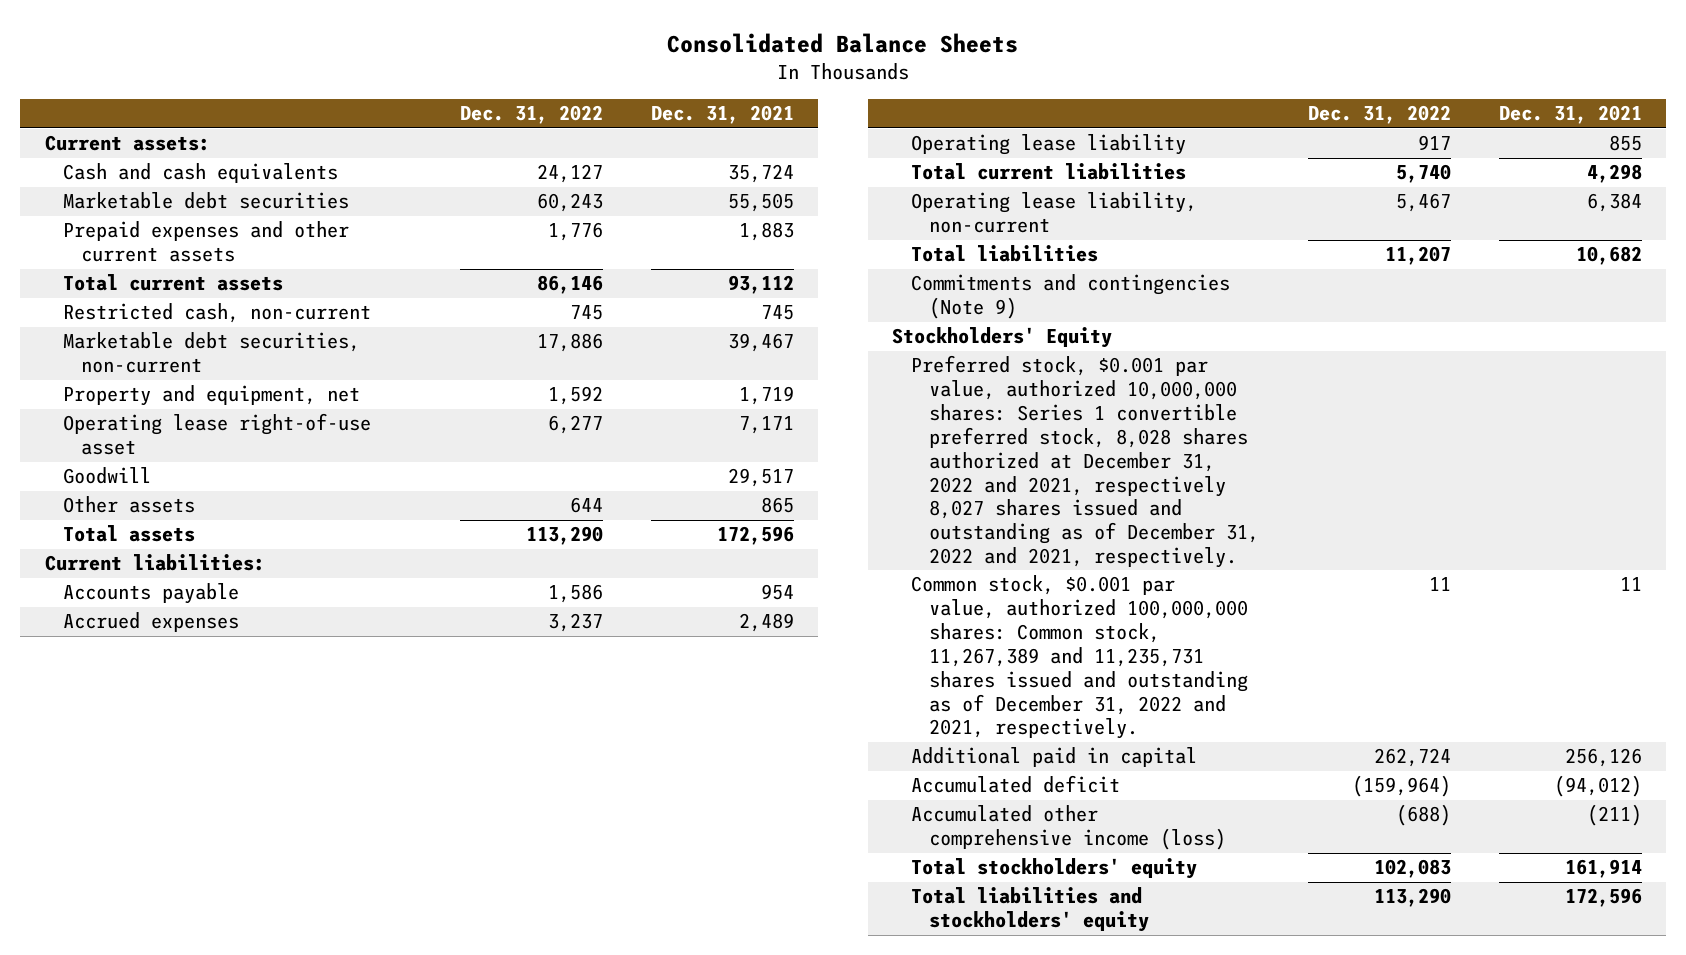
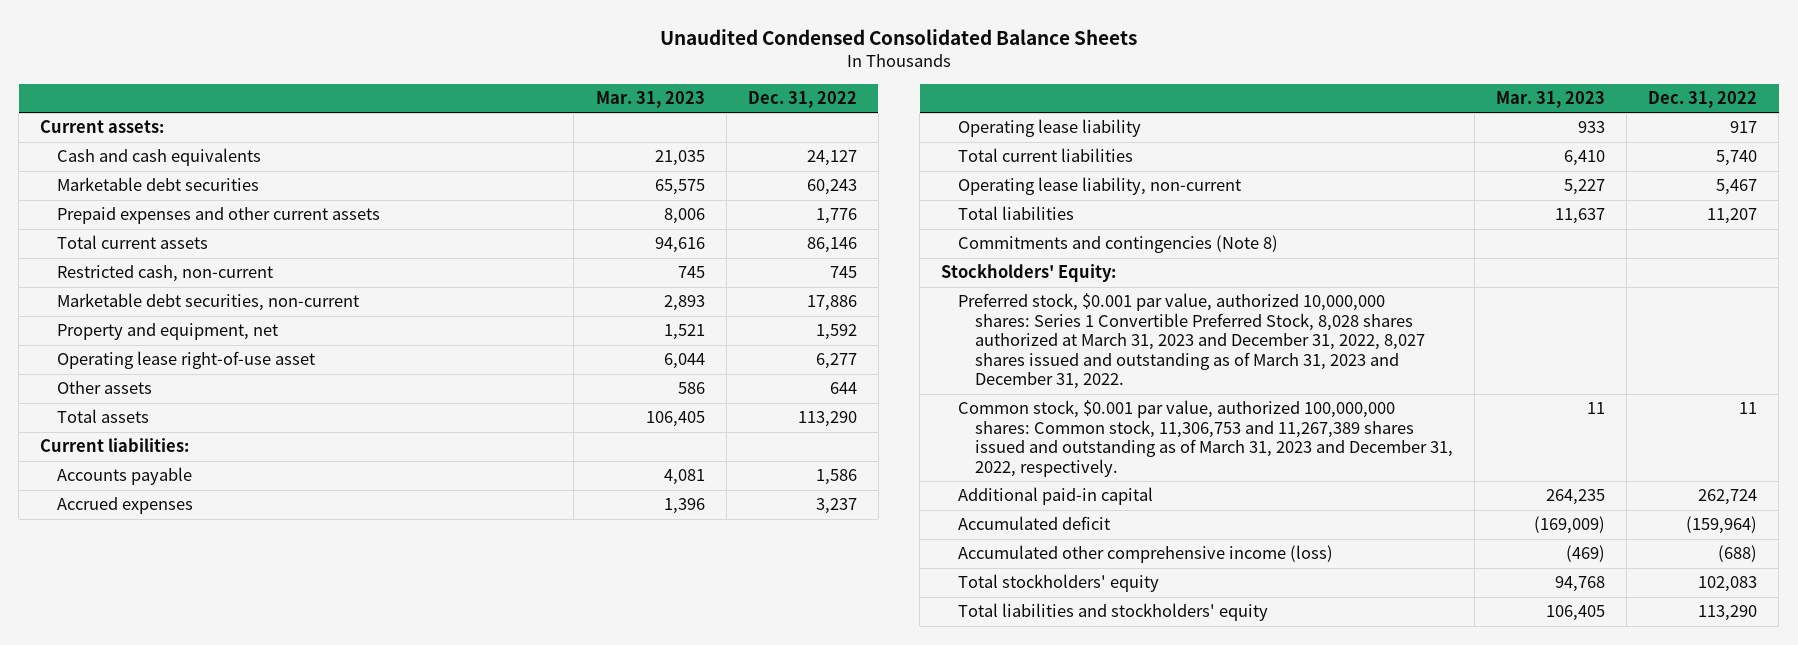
- Consolidated Balance Sheets
+ Unaudited Condensed Consolidated Balance Sheets
- | Dec. 31, 2022 | Dec. 31, 2021
+ | Mar. 31, 2023 | Dec. 31, 2022
- Goodwill | | 29,517
- Commitments and contingencies (Note 9)
- Stockholders' Equity
- Preferred stock, $0.001 par value, authorized 10,000,000 shares: Series 1 convertible preferred stock, 8,028 shares authorized at December 31, 2022 and 2021, respectively 8,027 shares issued and outstanding as of December 31, 2022 and 2021, respectively.
- Common stock, $0.001 par value, authorized 100,000,000 shares: Common stock, 11,267,389 and 11,235,731 shares issued and outstanding as of December 31, 2022 and 2021, respectively. | 11 | 11
- Additional paid in capital | 262,724 | 256,126
+ Commitments and contingencies (Note 8)
+ Stockholders' Equity:
+ Preferred stock, $0.001 par value, authorized 10,000,000 shares: Series 1 Convertible Preferred Stock, 8,028 shares authorized at March 31, 2023 and December 31, 2022, 8,027 shares issued and outstanding as of March 31, 2023 and December 31, 2022.
+ Common stock, $0.001 par value, authorized 100,000,000 shares: Common stock, 11,306,753 and 11,267,389 shares issued and outstanding as of March 31, 2023 and December 31, 2022, respectively. | 11 | 11
+ Additional paid-in capital | 264,235 | 262,724

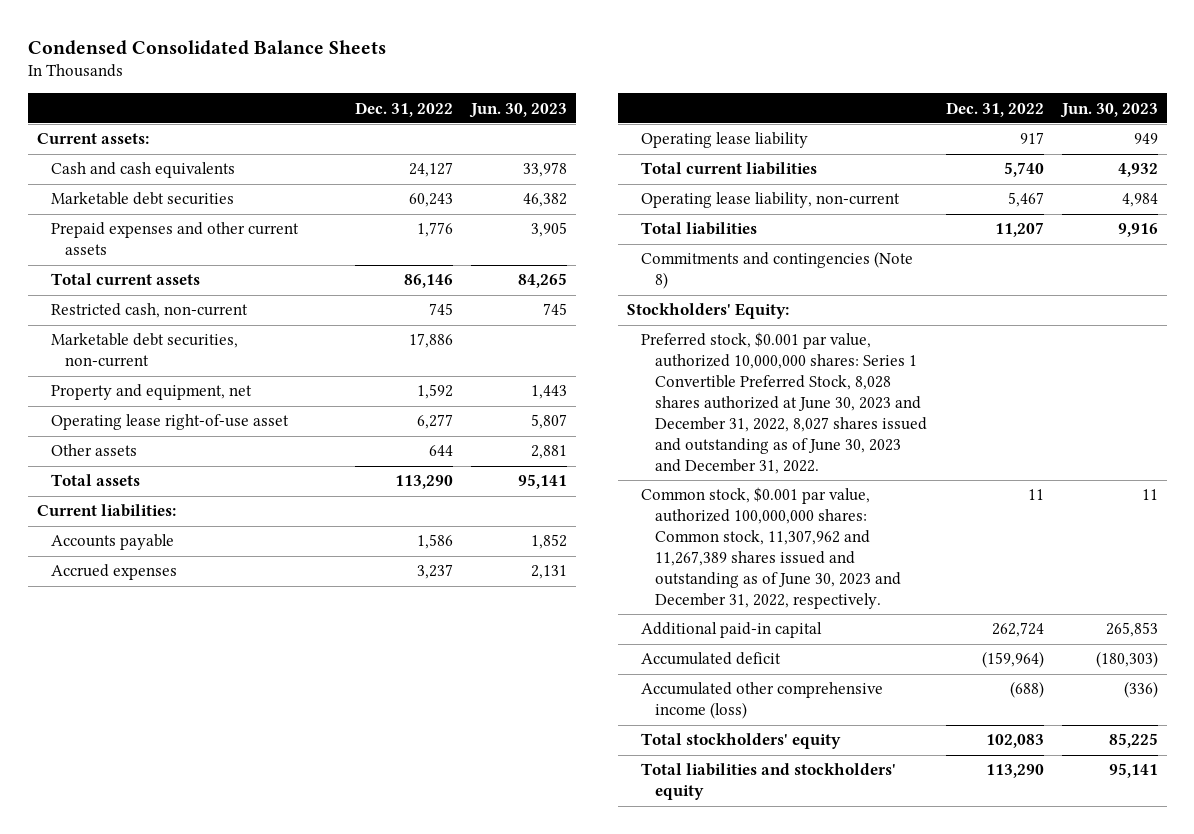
- Unaudited Condensed Consolidated Balance Sheets
+ Condensed Consolidated Balance Sheets
- | Mar. 31, 2023 | Dec. 31, 2022
+ | Dec. 31, 2022 | Jun. 30, 2023
- Preferred stock, $0.001 par value, authorized 10,000,000 shares: Series 1 Convertible Preferred Stock, 8,028 shares authorized at March 31, 2023 and December 31, 2022, 8,027 shares issued and outstanding as of March 31, 2023 and December 31, 2022.
- Common stock, $0.001 par value, authorized 100,000,000 shares: Common stock, 11,306,753 and 11,267,389 shares issued and outstanding as of March 31, 2023 and December 31, 2022, respectively. | 11 | 11
+ Preferred stock, $0.001 par value, authorized 10,000,000 shares: Series 1 Convertible Preferred Stock, 8,028 shares authorized at June 30, 2023 and December 31, 2022, 8,027 shares issued and outstanding as of June 30, 2023 and December 31, 2022.
+ Common stock, $0.001 par value, authorized 100,000,000 shares: Common stock, 11,307,962 and 11,267,389 shares issued and outstanding as of June 30, 2023 and December 31, 2022, respectively. | 11 | 11

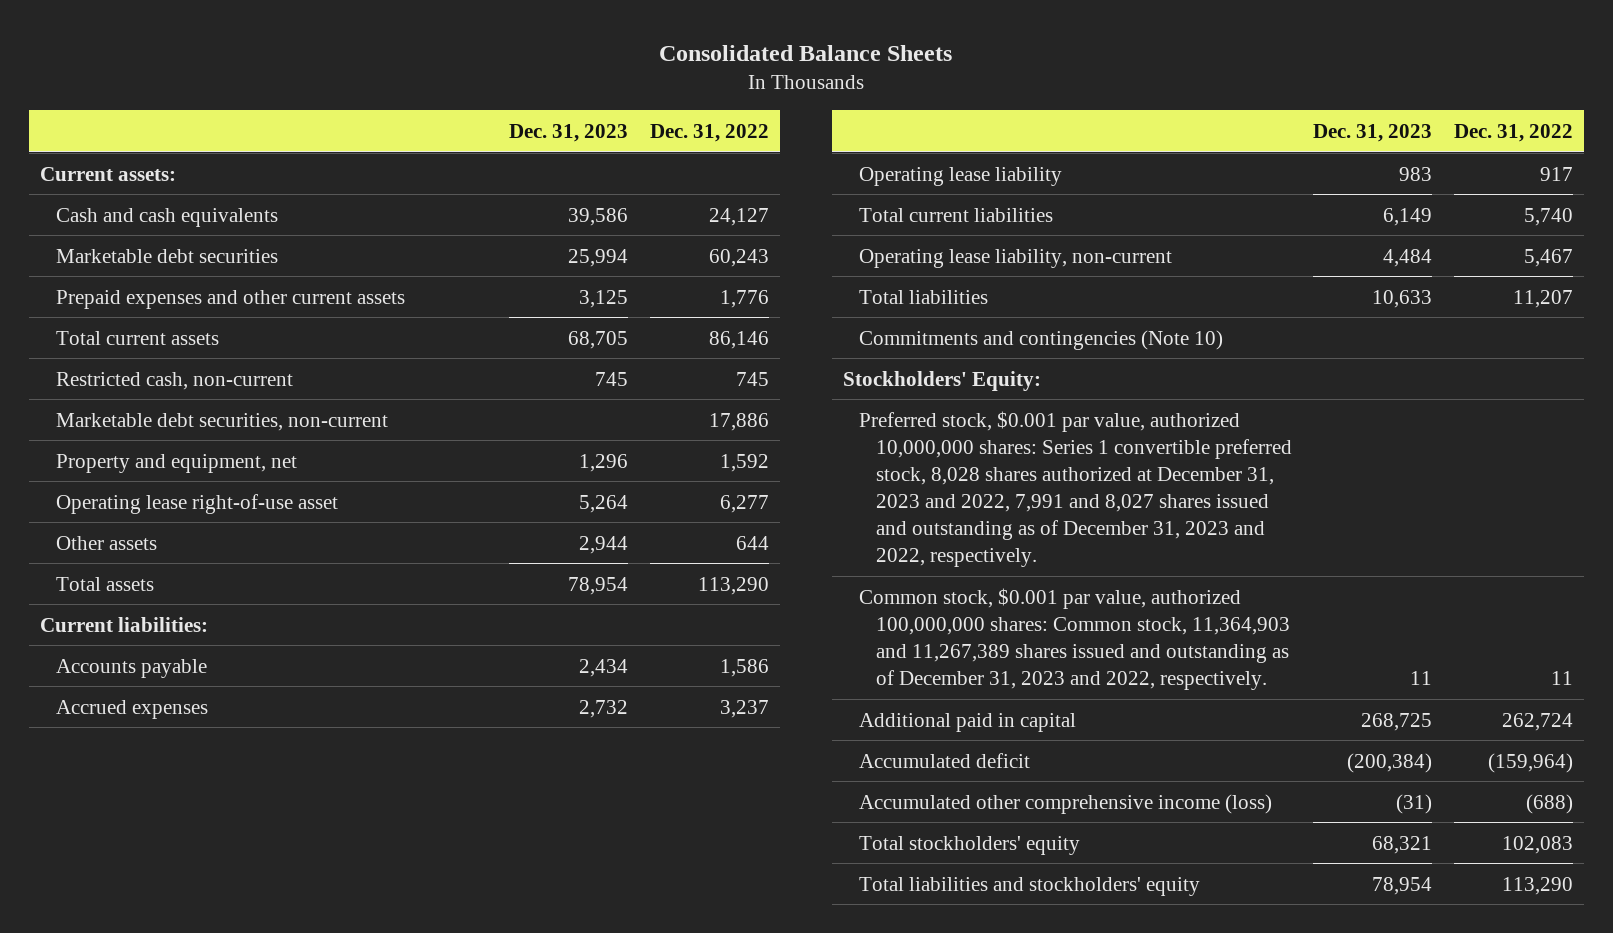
- Condensed Consolidated Balance Sheets
+ Consolidated Balance Sheets
- | Dec. 31, 2022 | Jun. 30, 2023
+ | Dec. 31, 2023 | Dec. 31, 2022
- Commitments and contingencies (Note 8)
+ Commitments and contingencies (Note 10)
- Preferred stock, $0.001 par value, authorized 10,000,000 shares: Series 1 Convertible Preferred Stock, 8,028 shares authorized at June 30, 2023 and December 31, 2022, 8,027 shares issued and outstanding as of June 30, 2023 and December 31, 2022.
- Common stock, $0.001 par value, authorized 100,000,000 shares: Common stock, 11,307,962 and 11,267,389 shares issued and outstanding as of June 30, 2023 and December 31, 2022, respectively. | 11 | 11
- Additional paid-in capital | 262,724 | 265,853
+ Preferred stock, $0.001 par value, authorized 10,000,000 shares: Series 1 convertible preferred stock, 8,028 shares authorized at December 31, 2023 and 2022, 7,991 and 8,027 shares issued and outstanding as of December 31, 2023 and 2022, respectively.
+ Common stock, $0.001 par value, authorized 100,000,000 shares: Common stock, 11,364,903 and 11,267,389 shares issued and outstanding as of December 31, 2023 and 2022, respectively. | 11 | 11
+ Additional paid in capital | 268,725 | 262,724

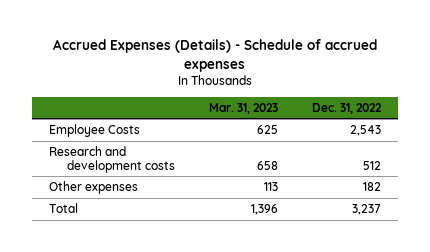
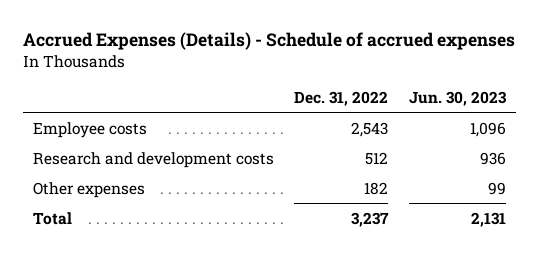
- | Mar. 31, 2023 | Dec. 31, 2022
+ | Dec. 31, 2022 | Jun. 30, 2023
- Employee Costs | 625 | 2,543
+ Employee costs | 2,543 | 1,096

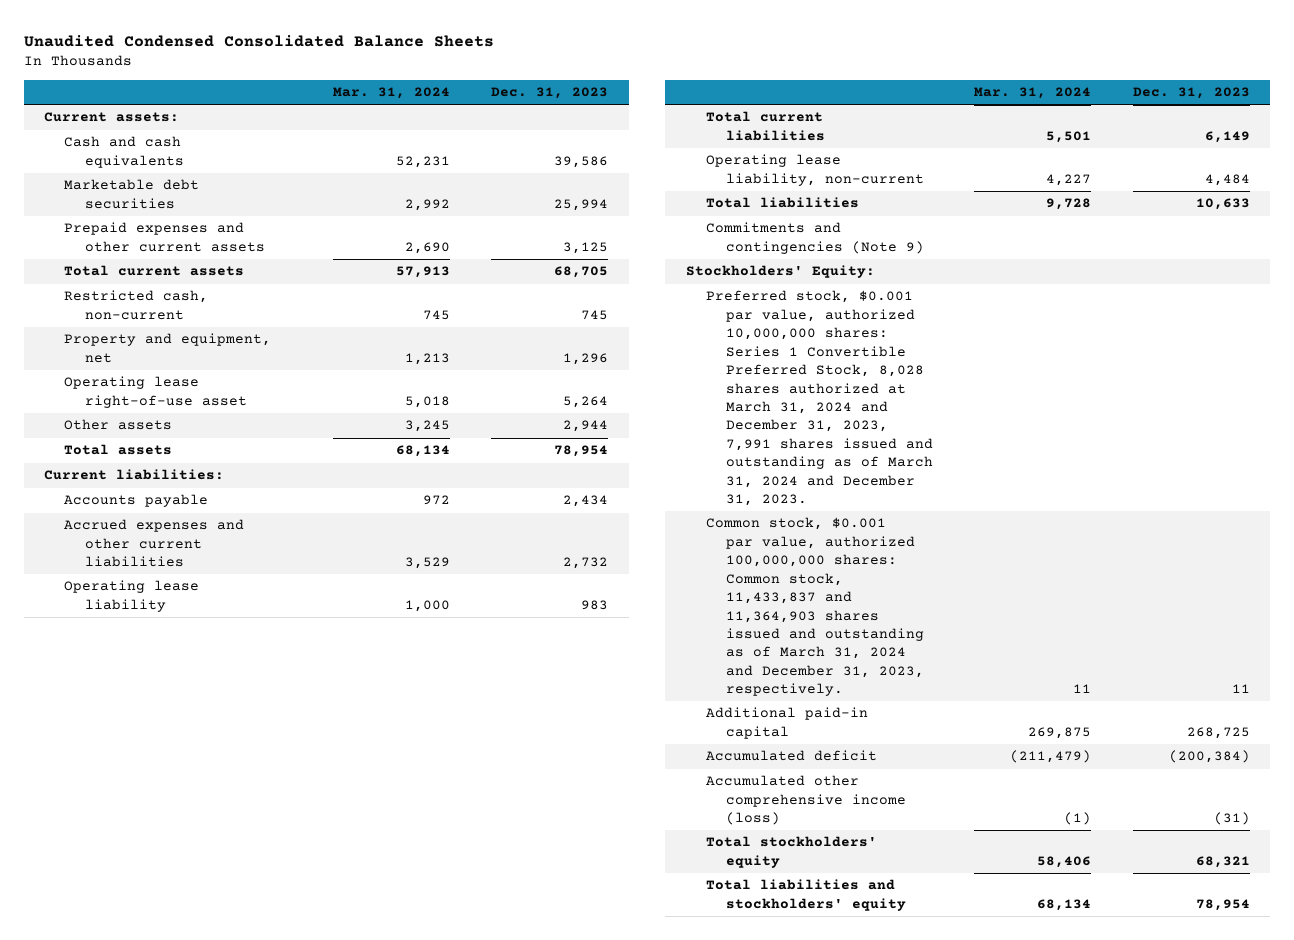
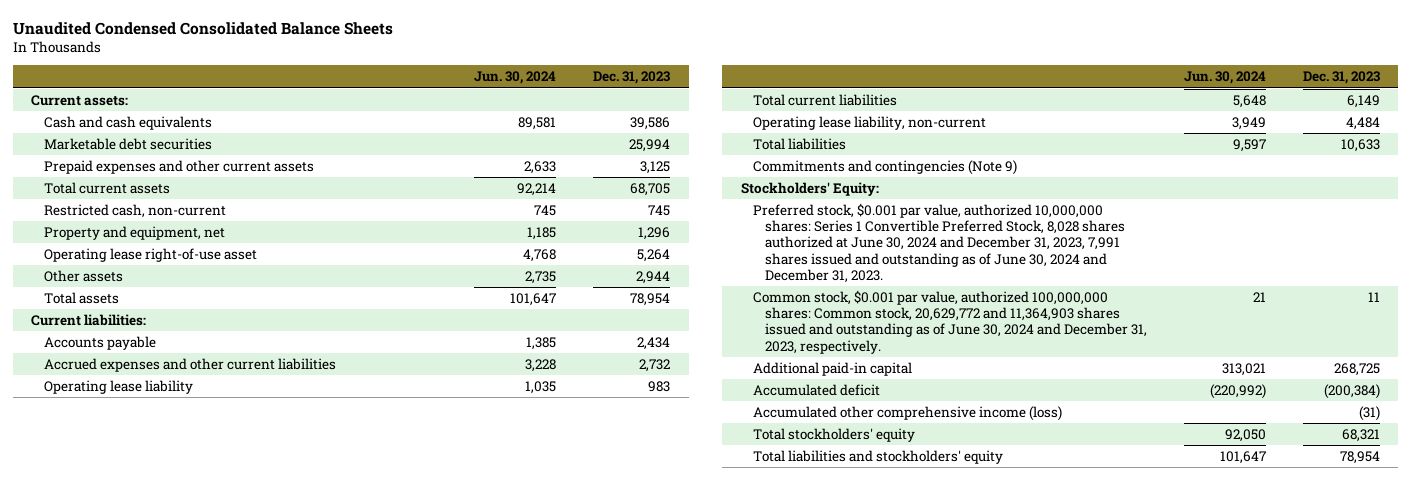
- | Mar. 31, 2024 | Dec. 31, 2023
+ | Jun. 30, 2024 | Dec. 31, 2023
- Preferred stock, $0.001 par value, authorized 10,000,000 shares: Series 1 Convertible Preferred Stock, 8,028 shares authorized at March 31, 2024 and December 31, 2023, 7,991 shares issued and outstanding as of March 31, 2024 and December 31, 2023.
- Common stock, $0.001 par value, authorized 100,000,000 shares: Common stock, 11,433,837 and 11,364,903 shares issued and outstanding as of March 31, 2024 and December 31, 2023, respectively. | 11 | 11
+ Preferred stock, $0.001 par value, authorized 10,000,000 shares: Series 1 Convertible Preferred Stock, 8,028 shares authorized at June 30, 2024 and December 31, 2023, 7,991 shares issued and outstanding as of June 30, 2024 and December 31, 2023.
+ Common stock, $0.001 par value, authorized 100,000,000 shares: Common stock, 20,629,772 and 11,364,903 shares issued and outstanding as of June 30, 2024 and December 31, 2023, respectively. | 21 | 11

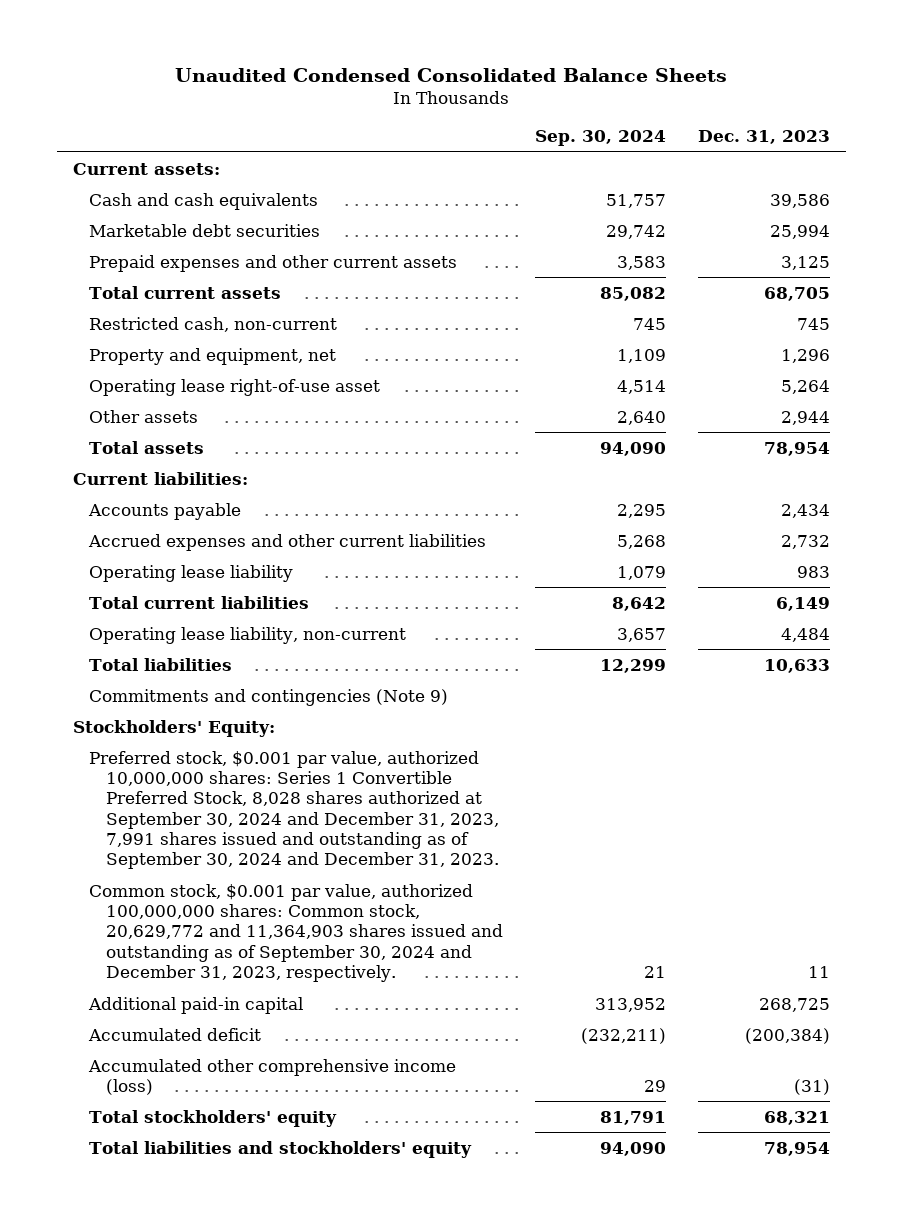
- | Jun. 30, 2024 | Dec. 31, 2023
+ | Sep. 30, 2024 | Dec. 31, 2023
- Preferred stock, $0.001 par value, authorized 10,000,000 shares: Series 1 Convertible Preferred Stock, 8,028 shares authorized at June 30, 2024 and December 31, 2023, 7,991 shares issued and outstanding as of June 30, 2024 and December 31, 2023.
- Common stock, $0.001 par value, authorized 100,000,000 shares: Common stock, 20,629,772 and 11,364,903 shares issued and outstanding as of June 30, 2024 and December 31, 2023, respectively. | 21 | 11
+ Preferred stock, $0.001 par value, authorized 10,000,000 shares: Series 1 Convertible Preferred Stock, 8,028 shares authorized at September 30, 2024 and December 31, 2023, 7,991 shares issued and outstanding as of September 30, 2024 and December 31, 2023.
+ Common stock, $0.001 par value, authorized 100,000,000 shares: Common stock, 20,629,772 and 11,364,903 shares issued and outstanding as of September 30, 2024 and December 31, 2023, respectively. | 21 | 11

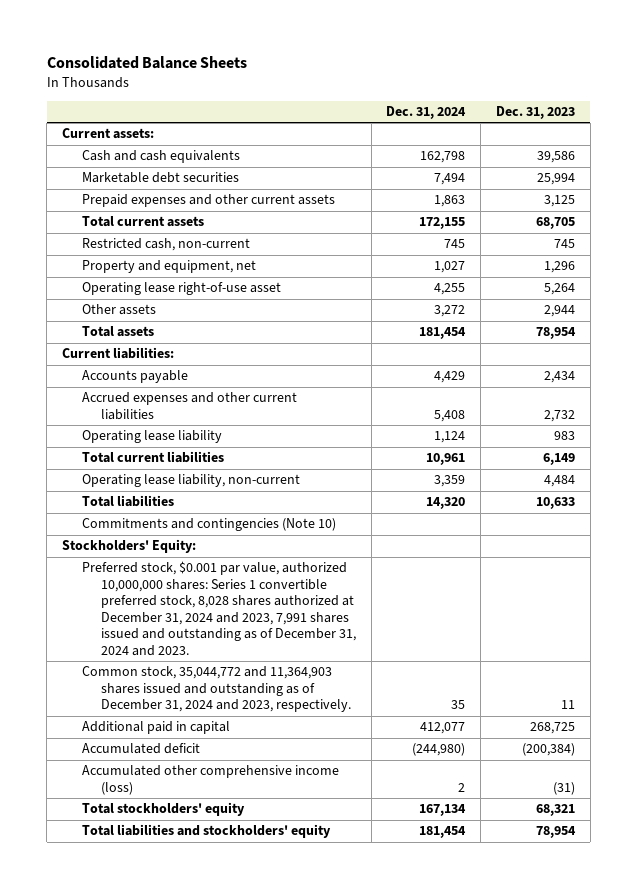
- Unaudited Condensed Consolidated Balance Sheets
+ Consolidated Balance Sheets
- | Sep. 30, 2024 | Dec. 31, 2023
+ | Dec. 31, 2024 | Dec. 31, 2023
- Commitments and contingencies (Note 9)
+ Commitments and contingencies (Note 10)
- Preferred stock, $0.001 par value, authorized 10,000,000 shares: Series 1 Convertible Preferred Stock, 8,028 shares authorized at September 30, 2024 and December 31, 2023, 7,991 shares issued and outstanding as of September 30, 2024 and December 31, 2023.
- Common stock, $0.001 par value, authorized 100,000,000 shares: Common stock, 20,629,772 and 11,364,903 shares issued and outstanding as of September 30, 2024 and December 31, 2023, respectively. | 21 | 11
- Additional paid-in capital | 313,952 | 268,725
+ Preferred stock, $0.001 par value, authorized 10,000,000 shares: Series 1 convertible preferred stock, 8,028 shares authorized at December 31, 2024 and 2023, 7,991 shares issued and outstanding as of December 31, 2024 and 2023.
+ Common stock, 35,044,772 and 11,364,903 shares issued and outstanding as of December 31, 2024 and 2023, respectively. | 35 | 11
+ Additional paid in capital | 412,077 | 268,725

